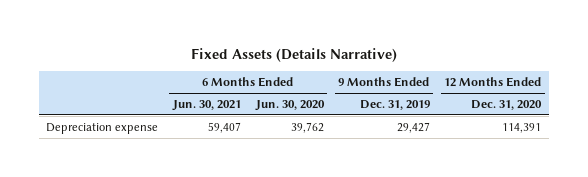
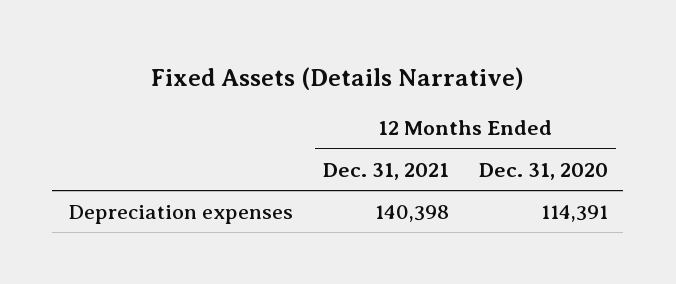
- | 6 Months Ended Jun. 30, 2021 | 6 Months Ended Jun. 30, 2020 | 9 Months Ended Dec. 31, 2019 | 12 Months Ended Dec. 31, 2020
+ | 12 Months Ended Dec. 31, 2021 | 12 Months Ended Dec. 31, 2020
- Depreciation expense | 59,407 | 39,762 | 29,427 | 114,391
+ Depreciation expenses | 140,398 | 114,391

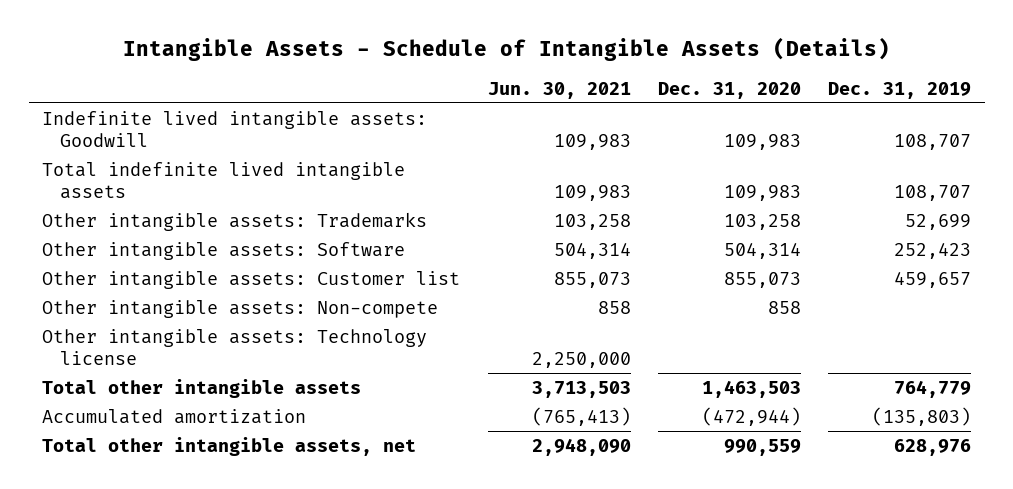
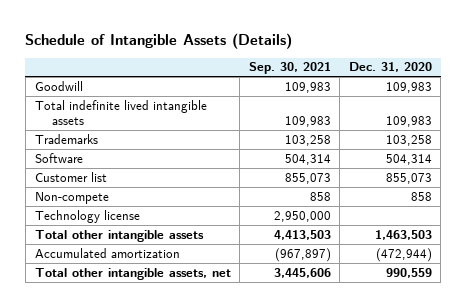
- Intangible Assets - Schedule of Intangible Assets (Details)
+ Schedule of Intangible Assets (Details)
- | Jun. 30, 2021 | Dec. 31, 2020 | Dec. 31, 2019
+ | Sep. 30, 2021 | Dec. 31, 2020
- Indefinite lived intangible assets: Goodwill | 109,983 | 109,983 | 108,707
+ Goodwill | 109,983 | 109,983
- Other intangible assets: Trademarks | 103,258 | 103,258 | 52,699
- Other intangible assets: Software | 504,314 | 504,314 | 252,423
- Other intangible assets: Customer list | 855,073 | 855,073 | 459,657
- Other intangible assets: Non-compete | 858 | 858 |
- Other intangible assets: Technology license | 2,250,000 | |
+ Trademarks | 103,258 | 103,258
+ Software | 504,314 | 504,314
+ Customer list | 855,073 | 855,073
+ Non-compete | 858 | 858
+ Technology license | 2,950,000 |

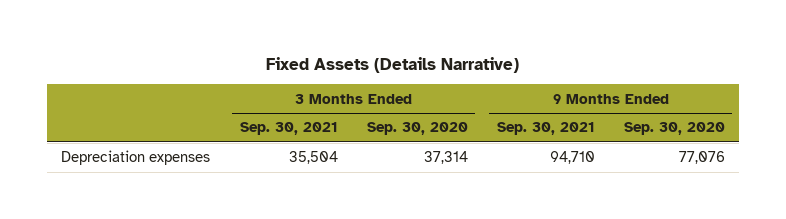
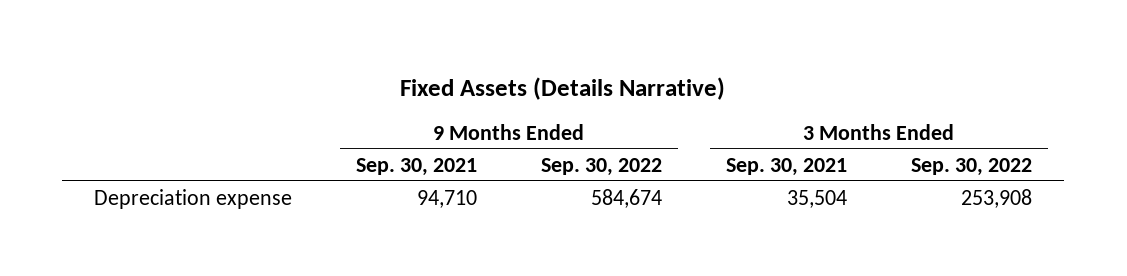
- | 3 Months Ended Sep. 30, 2021 | 3 Months Ended Sep. 30, 2020 | 9 Months Ended Sep. 30, 2021 | 9 Months Ended Sep. 30, 2020
+ | 9 Months Ended Sep. 30, 2021 | 9 Months Ended Sep. 30, 2022 | 3 Months Ended Sep. 30, 2021 | 3 Months Ended Sep. 30, 2022
- Depreciation expenses | 35,504 | 37,314 | 94,710 | 77,076
+ Depreciation expense | 94,710 | 584,674 | 35,504 | 253,908

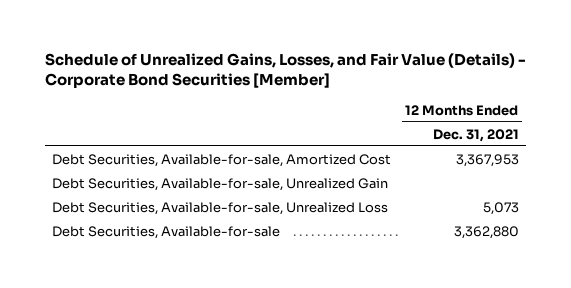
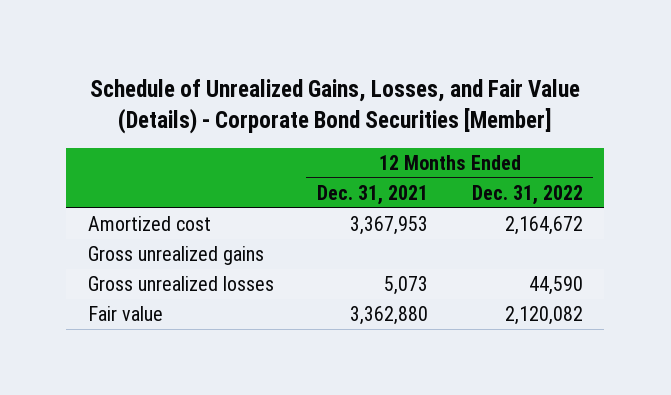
- | 12 Months Ended Dec. 31, 2021
+ | 12 Months Ended Dec. 31, 2021 | 12 Months Ended Dec. 31, 2022
- Debt Securities, Available-for-sale, Amortized Cost | 3,367,953
- Debt Securities, Available-for-sale, Unrealized Gain
- Debt Securities, Available-for-sale, Unrealized Loss | 5,073
- Debt Securities, Available-for-sale | 3,362,880
+ Amortized cost | 3,367,953 | 2,164,672
+ Gross unrealized gains
+ Gross unrealized losses | 5,073 | 44,590
+ Fair value | 3,362,880 | 2,120,082

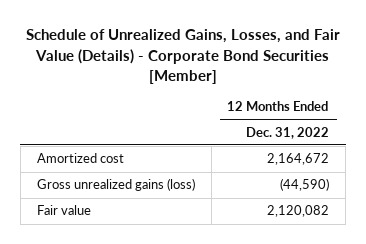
- | 12 Months Ended Dec. 31, 2021 | 12 Months Ended Dec. 31, 2022
+ | 12 Months Ended Dec. 31, 2022
- Gross unrealized gains
- Gross unrealized losses | 5,073 | 44,590
+ Gross unrealized gains (loss) | (44,590)

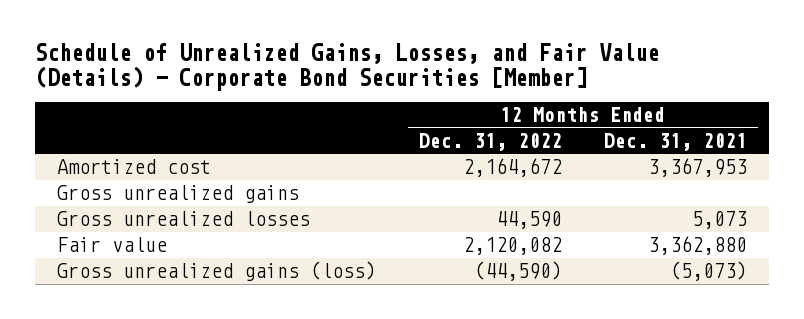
- | 12 Months Ended Dec. 31, 2022
+ | 12 Months Ended Dec. 31, 2022 | 12 Months Ended Dec. 31, 2021
+ Gross unrealized gains
+ Gross unrealized losses | 44,590 | 5,073
moved down: Gross unrealized gains (loss) | (44,590) | (5,073)

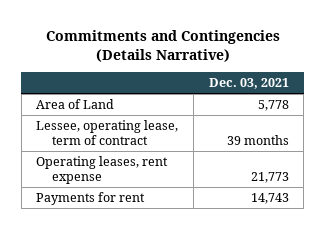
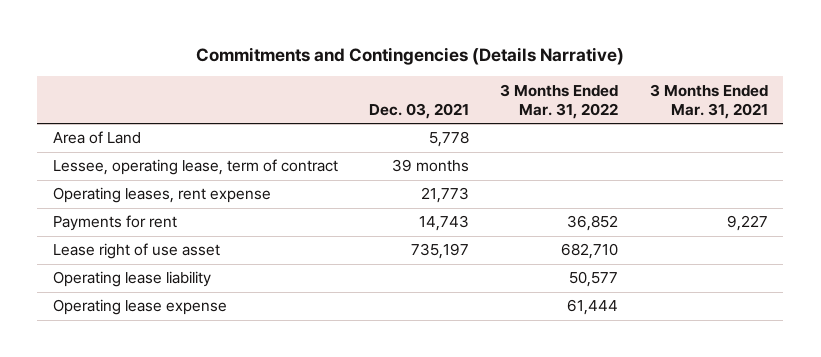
- | Dec. 03, 2021
+ | Dec. 03, 2021 | 3 Months Ended Mar. 31, 2022 | 3 Months Ended Mar. 31, 2021
+ Lease right of use asset | 735,197 | 682,710 |
+ Operating lease liability | | 50,577 |
+ Operating lease expense | | 61,444 |

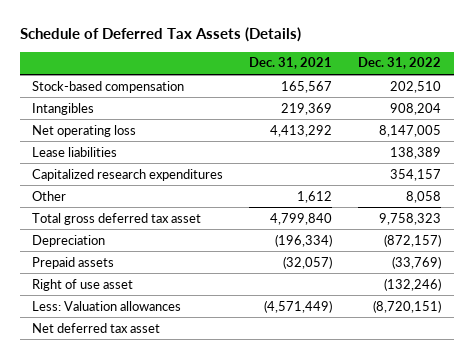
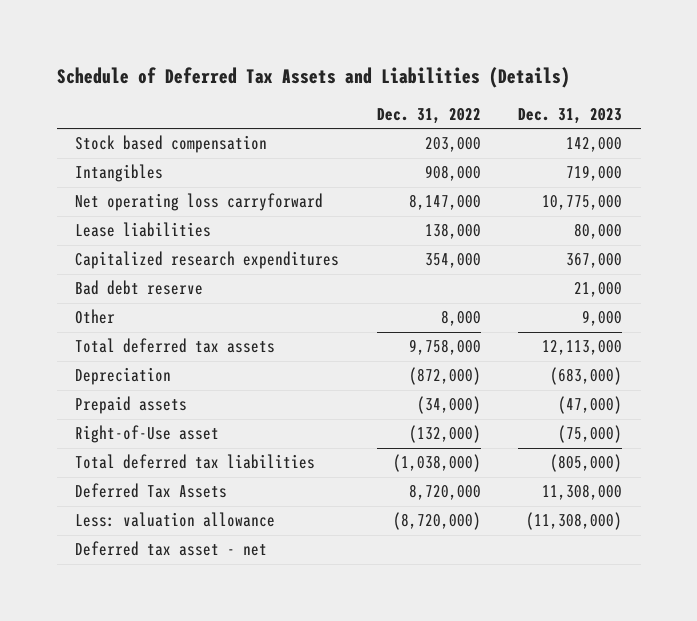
- Schedule of Deferred Tax Assets (Details)
+ Schedule of Deferred Tax Assets and Liabilities (Details)
- | Dec. 31, 2021 | Dec. 31, 2022
+ | Dec. 31, 2022 | Dec. 31, 2023
- Stock-based compensation | 165,567 | 202,510
- Intangibles | 219,369 | 908,204
- Net operating loss | 4,413,292 | 8,147,005
- Lease liabilities | | 138,389
- Capitalized research expenditures | | 354,157
- Other | 1,612 | 8,058
- Total gross deferred tax asset | 4,799,840 | 9,758,323
- Depreciation | (196,334) | (872,157)
- Prepaid assets | (32,057) | (33,769)
- Right of use asset | | (132,246)
- Less: Valuation allowances | (4,571,449) | (8,720,151)
- Net deferred tax asset
+ Stock based compensation | 203,000 | 142,000
+ Intangibles | 908,000 | 719,000
+ Net operating loss carryforward | 8,147,000 | 10,775,000
+ Lease liabilities | 138,000 | 80,000
+ Capitalized research expenditures | 354,000 | 367,000
+ Bad debt reserve | | 21,000
+ Other | 8,000 | 9,000
+ Total deferred tax assets | 9,758,000 | 12,113,000
+ Depreciation | (872,000) | (683,000)
+ Prepaid assets | (34,000) | (47,000)
+ Right-of-Use asset | (132,000) | (75,000)
+ Total deferred tax liabilities | (1,038,000) | (805,000)
+ Deferred Tax Assets | 8,720,000 | 11,308,000
+ Less: valuation allowance | (8,720,000) | (11,308,000)
+ Deferred tax asset - net

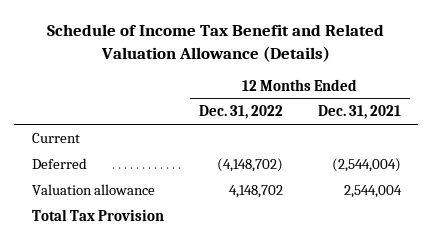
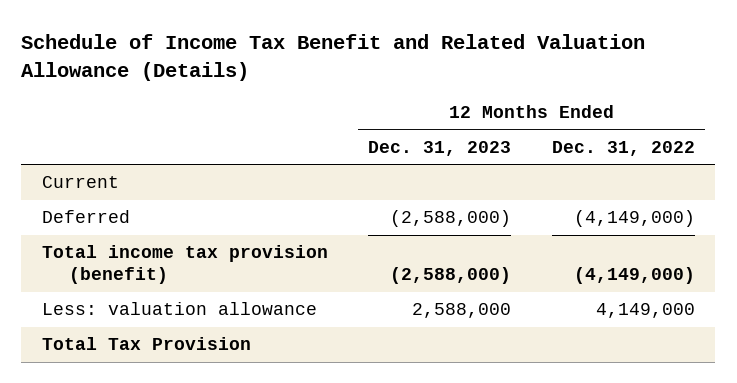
- | 12 Months Ended Dec. 31, 2022 | 12 Months Ended Dec. 31, 2021
+ | 12 Months Ended Dec. 31, 2023 | 12 Months Ended Dec. 31, 2022
- Deferred | (4,148,702) | (2,544,004)
- Valuation allowance | 4,148,702 | 2,544,004
+ Deferred | (2,588,000) | (4,149,000)
+ Total income tax provision (benefit) | (2,588,000) | (4,149,000)
+ Less: valuation allowance | 2,588,000 | 4,149,000

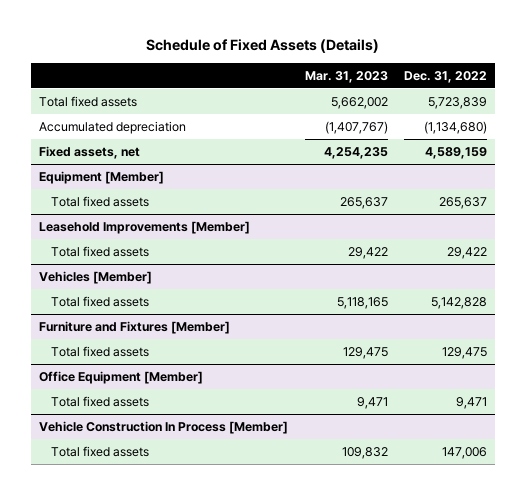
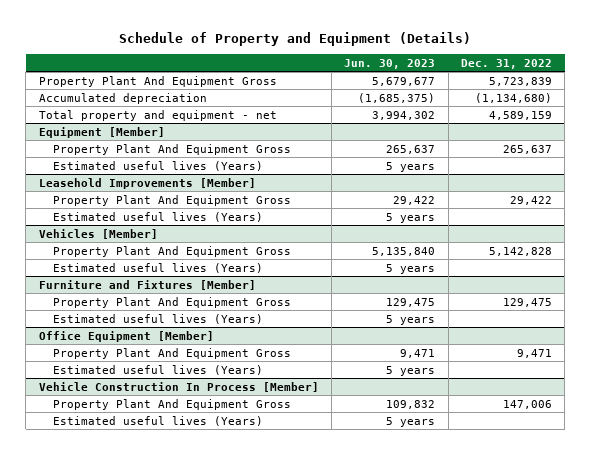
- Schedule of Fixed Assets (Details)
+ Schedule of Property and Equipment (Details)
- | Mar. 31, 2023 | Dec. 31, 2022
+ | Jun. 30, 2023 | Dec. 31, 2022
- Total fixed assets | 5,662,002 | 5,723,839
+ Property Plant And Equipment Gross | 5,679,677 | 5,723,839
- Fixed assets, net | 4,254,235 | 4,589,159
+ Total property and equipment - net | 3,994,302 | 4,589,159
@ Equipment [Member]
- Total fixed assets | 265,637 | 265,637
+ Property Plant And Equipment Gross | 265,637 | 265,637
+ Estimated useful lives (Years) | 5 years |
@ Leasehold Improvements [Member]
- Total fixed assets | 29,422 | 29,422
+ Property Plant And Equipment Gross | 29,422 | 29,422
+ Estimated useful lives (Years) | 5 years |
@ Vehicles [Member]
- Total fixed assets | 5,118,165 | 5,142,828
+ Property Plant And Equipment Gross | 5,135,840 | 5,142,828
+ Estimated useful lives (Years) | 5 years |
@ Furniture and Fixtures [Member]
- Total fixed assets | 129,475 | 129,475
+ Property Plant And Equipment Gross | 129,475 | 129,475
+ Estimated useful lives (Years) | 5 years |
@ Office Equipment [Member]
- Total fixed assets | 9,471 | 9,471
+ Property Plant And Equipment Gross | 9,471 | 9,471
+ Estimated useful lives (Years) | 5 years |
@ Vehicle Construction In Process [Member]
- Total fixed assets | 109,832 | 147,006
+ Property Plant And Equipment Gross | 109,832 | 147,006
+ Estimated useful lives (Years) | 5 years |

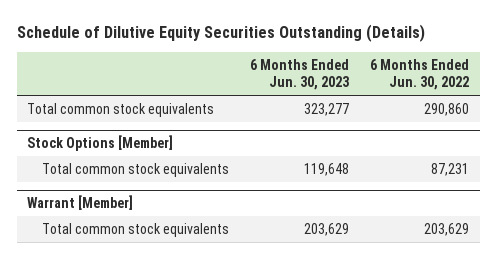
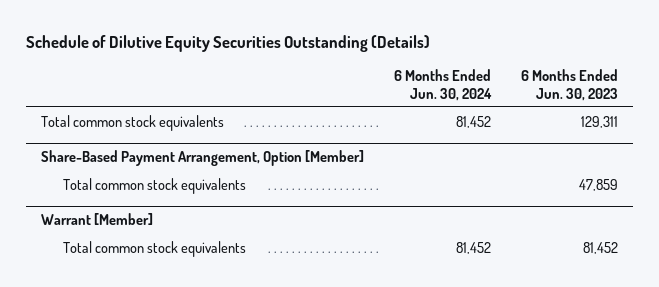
- | 6 Months Ended Jun. 30, 2023 | 6 Months Ended Jun. 30, 2022
+ | 6 Months Ended Jun. 30, 2024 | 6 Months Ended Jun. 30, 2023
- Total common stock equivalents | 323,277 | 290,860
- Stock Options [Member]
- Total common stock equivalents | 119,648 | 87,231
+ Total common stock equivalents | 81,452 | 129,311
+ Share-Based Payment Arrangement, Option [Member]
+ Total common stock equivalents | | 47,859
@ Warrant [Member]
- Total common stock equivalents | 203,629 | 203,629
+ Total common stock equivalents | 81,452 | 81,452

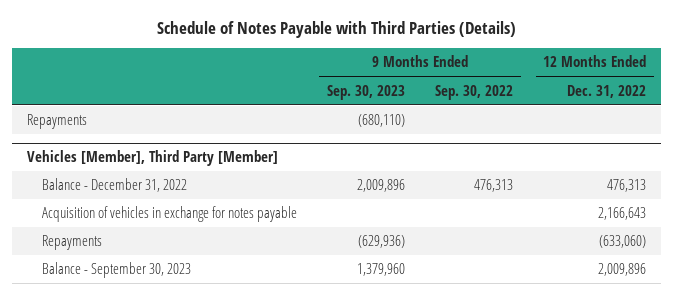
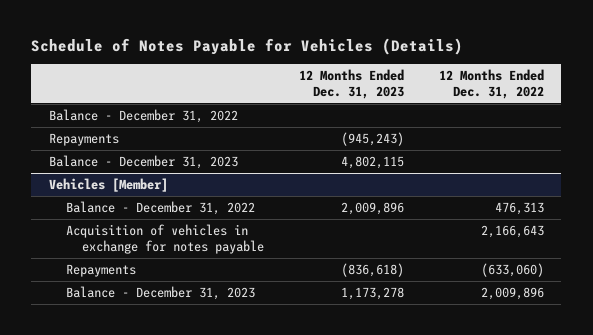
- Schedule of Notes Payable with Third Parties (Details)
+ Schedule of Notes Payable for Vehicles (Details)
- | 9 Months Ended Sep. 30, 2023 | 9 Months Ended Sep. 30, 2022 | 12 Months Ended Dec. 31, 2022
+ | 12 Months Ended Dec. 31, 2023 | 12 Months Ended Dec. 31, 2022
+ Balance - December 31, 2022
- Vehicles [Member], Third Party [Member]
+ Balance - December 31, 2023 | 4,802,115 |
+ Vehicles [Member]
- Balance - September 30, 2023 | 1,379,960 | | 2,009,896
+ Balance - December 31, 2023 | 1,173,278 | 2,009,896

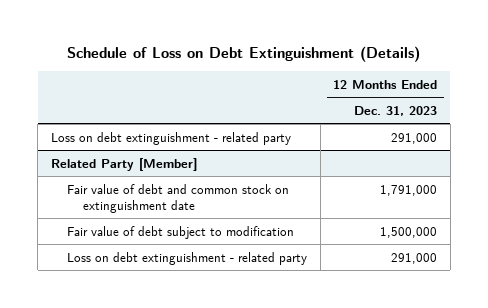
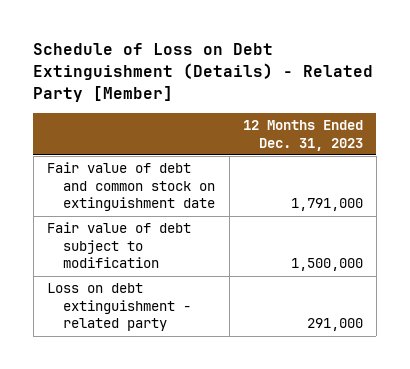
- Schedule of Loss on Debt Extinguishment (Details)
+ Schedule of Loss on Debt Extinguishment (Details) - Related Party [Member]
- Loss on debt extinguishment - related party | 291,000
- Related Party [Member]

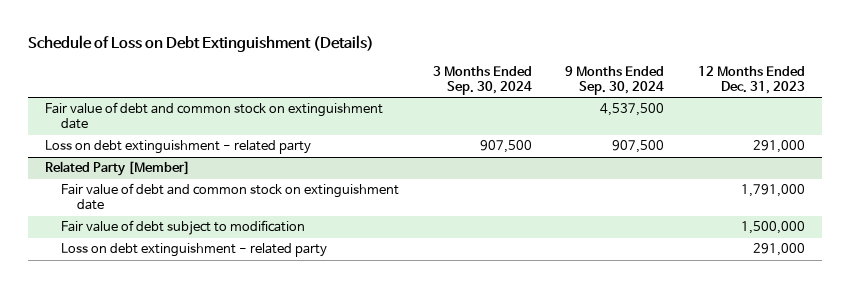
- Schedule of Loss on Debt Extinguishment (Details) - Related Party [Member]
+ Schedule of Loss on Debt Extinguishment (Details)
- | 12 Months Ended Dec. 31, 2023
+ | 3 Months Ended Sep. 30, 2024 | 9 Months Ended Sep. 30, 2024 | 12 Months Ended Dec. 31, 2023
+ Fair value of debt and common stock on extinguishment date | | 4,537,500 |
+ Loss on debt extinguishment - related party | 907,500 | 907,500 | 291,000
+ Related Party [Member]

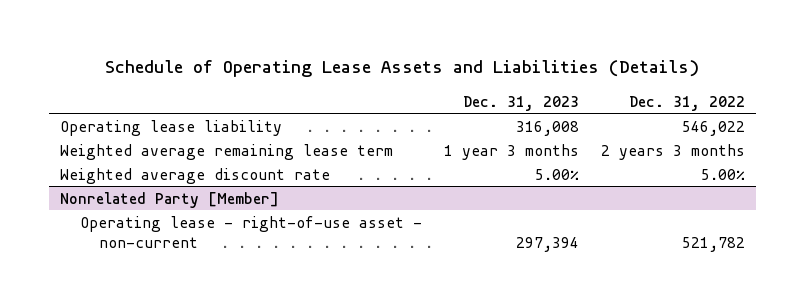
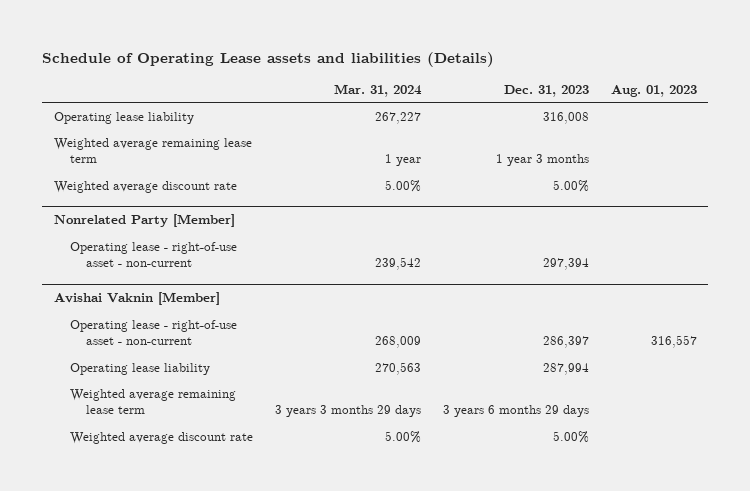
- Schedule of Operating Lease Assets and Liabilities (Details)
+ Schedule of Operating Lease assets and liabilities (Details)
- | Dec. 31, 2023 | Dec. 31, 2022
+ | Mar. 31, 2024 | Dec. 31, 2023 | Aug. 01, 2023
+ Avishai Vaknin [Member]
+ Operating lease - right-of-use asset - non-current | 268,009 | 286,397 | 316,557
+ Operating lease liability | 270,563 | 287,994 |
+ Weighted average remaining lease term | 3 years 3 months 29 days | 3 years 6 months 29 days |
+ Weighted average discount rate | 5.00% | 5.00% |

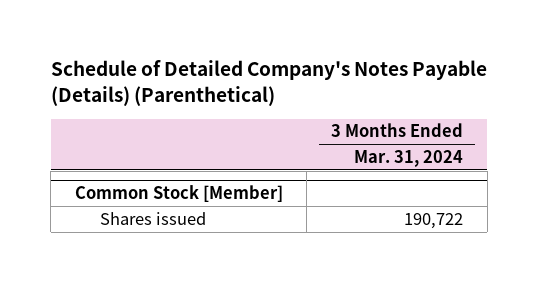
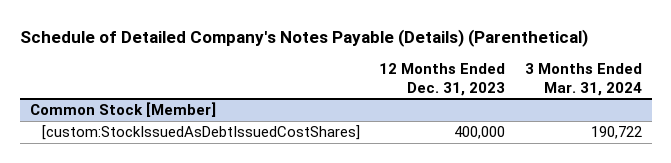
- | 3 Months Ended Mar. 31, 2024
+ | 12 Months Ended Dec. 31, 2023 | 3 Months Ended Mar. 31, 2024
@ Common Stock [Member]
- Shares issued | 190,722
+ [custom:StockIssuedAsDebtIssuedCostShares] | 400,000 | 190,722

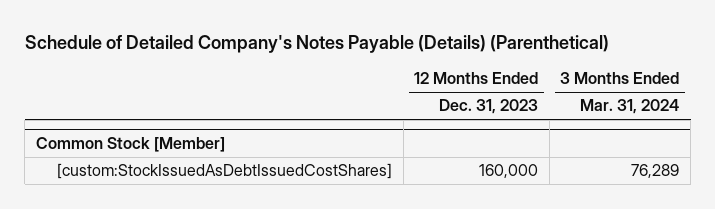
@ Common Stock [Member]
- [custom:StockIssuedAsDebtIssuedCostShares] | 400,000 | 190,722
+ [custom:StockIssuedAsDebtIssuedCostShares] | 160,000 | 76,289

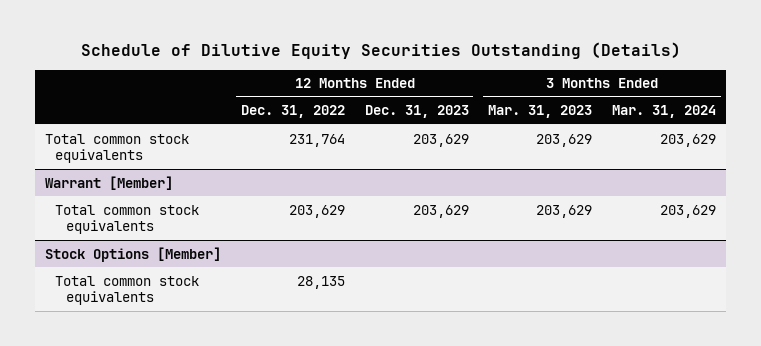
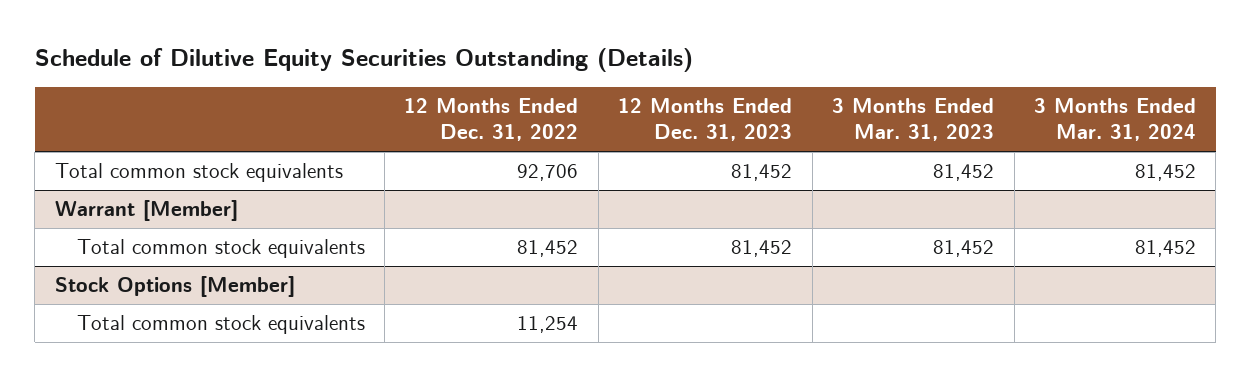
- Total common stock equivalents | 231,764 | 203,629 | 203,629 | 203,629
+ Total common stock equivalents | 92,706 | 81,452 | 81,452 | 81,452
@ Warrant [Member]
- Total common stock equivalents | 203,629 | 203,629 | 203,629 | 203,629
+ Total common stock equivalents | 81,452 | 81,452 | 81,452 | 81,452
@ Stock Options [Member]
- Total common stock equivalents | 28,135 | | |
+ Total common stock equivalents | 11,254 | | |

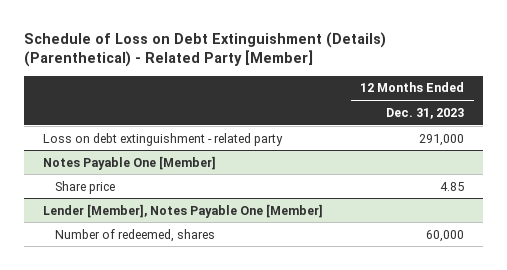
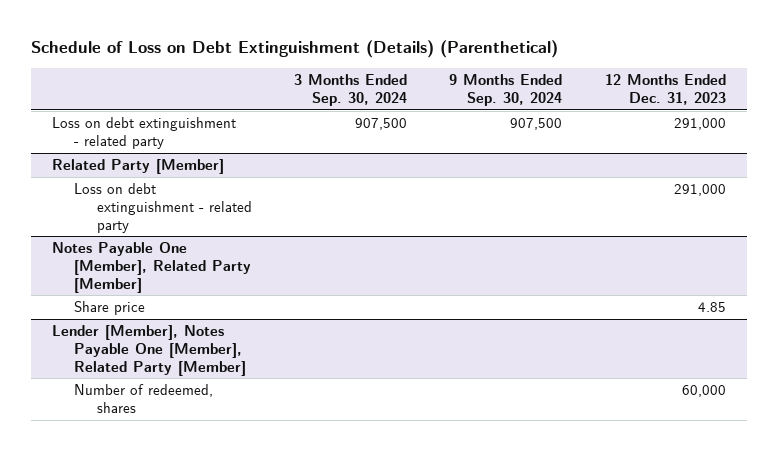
- Schedule of Loss on Debt Extinguishment (Details) (Parenthetical) - Related Party [Member]
+ Schedule of Loss on Debt Extinguishment (Details) (Parenthetical)
- | 12 Months Ended Dec. 31, 2023
+ | 3 Months Ended Sep. 30, 2024 | 9 Months Ended Sep. 30, 2024 | 12 Months Ended Dec. 31, 2023
- Notes Payable One [Member]
+ Related Party [Member]
+ Loss on debt extinguishment - related party | | | 291,000
+ Notes Payable One [Member], Related Party [Member]
- Lender [Member], Notes Payable One [Member]
+ Lender [Member], Notes Payable One [Member], Related Party [Member]

